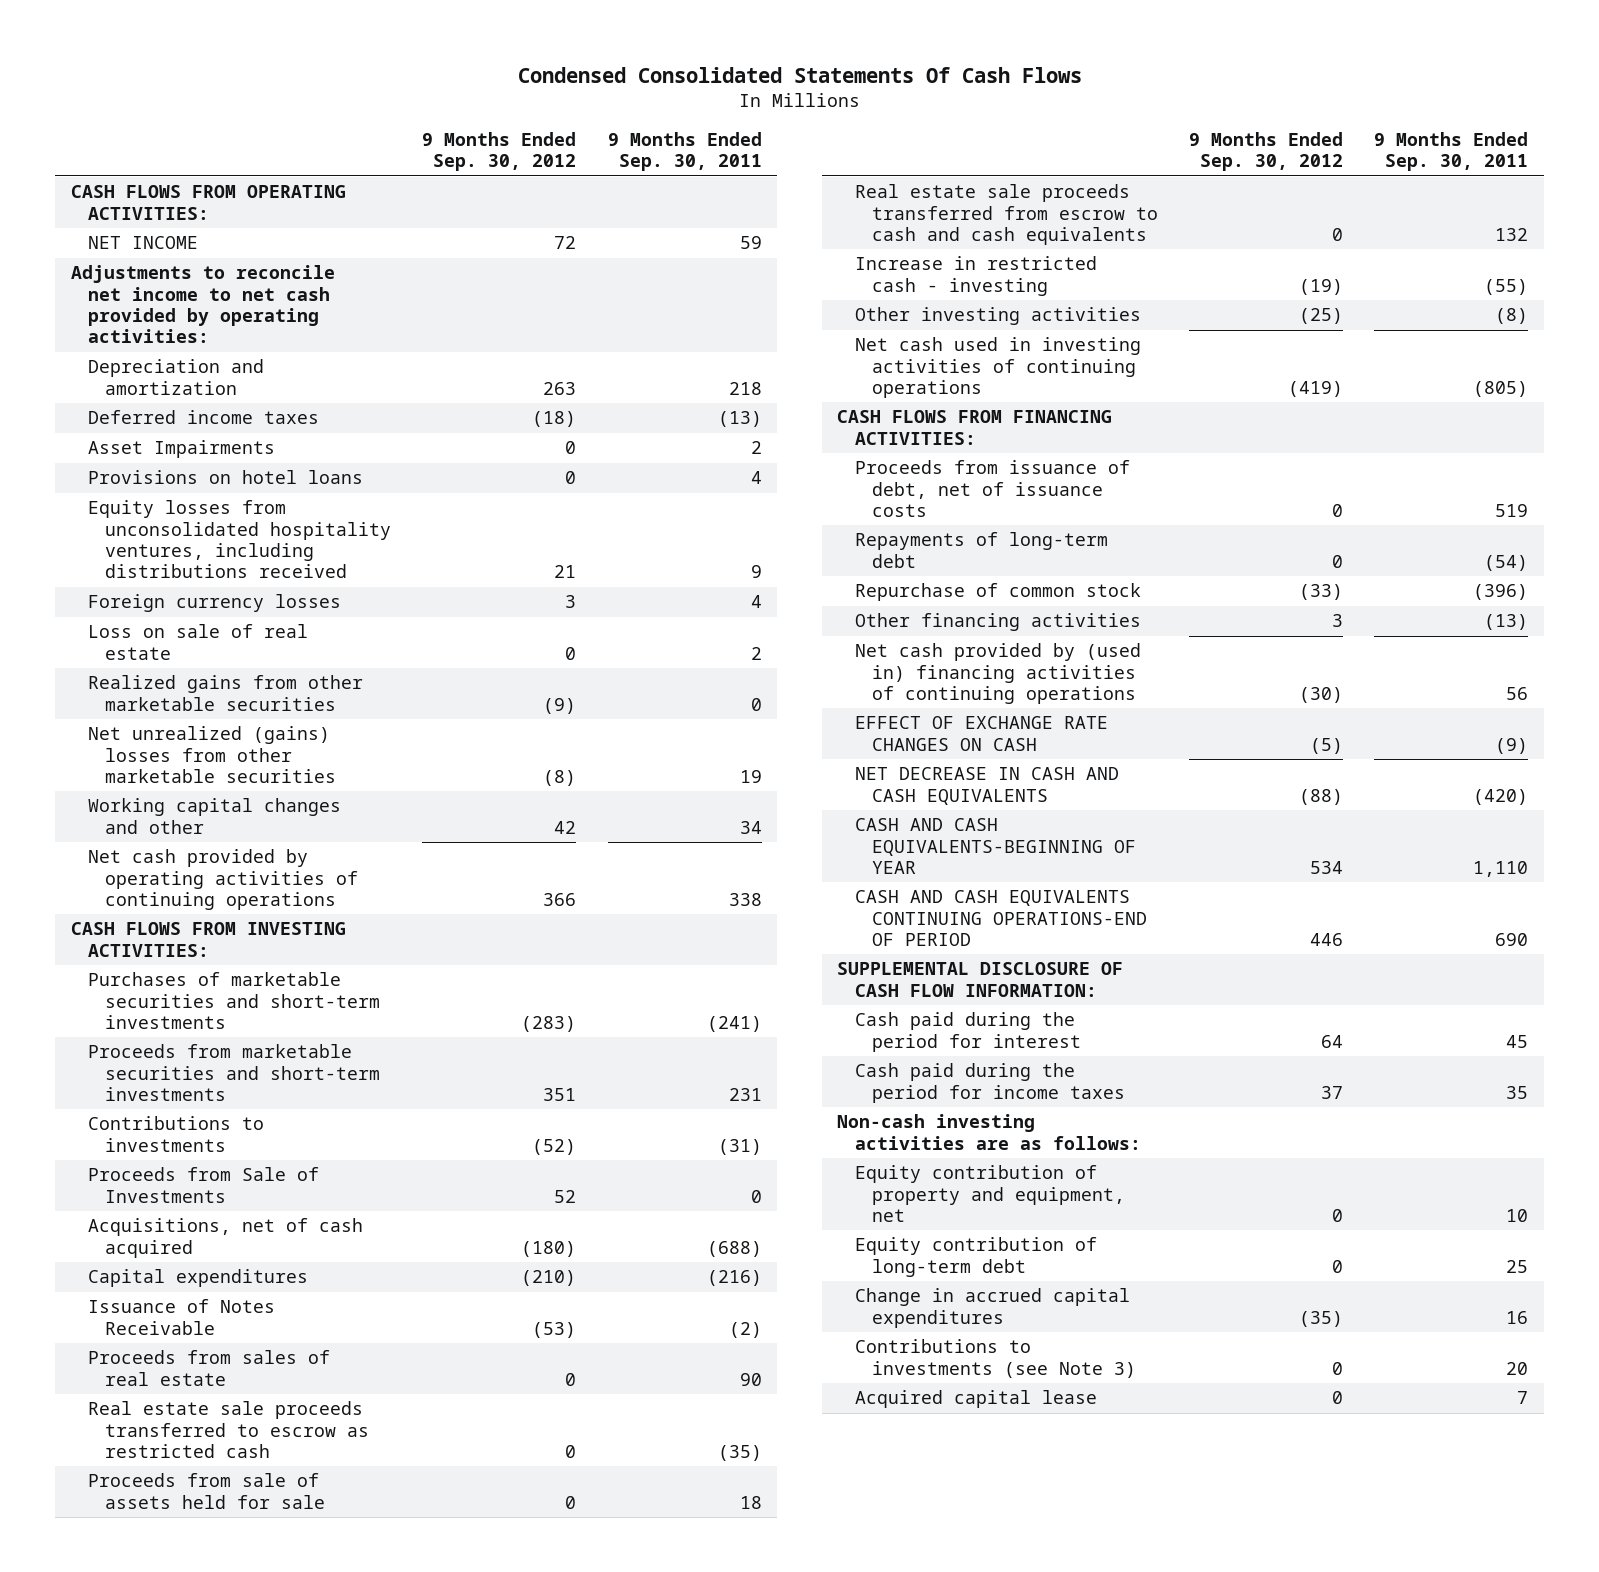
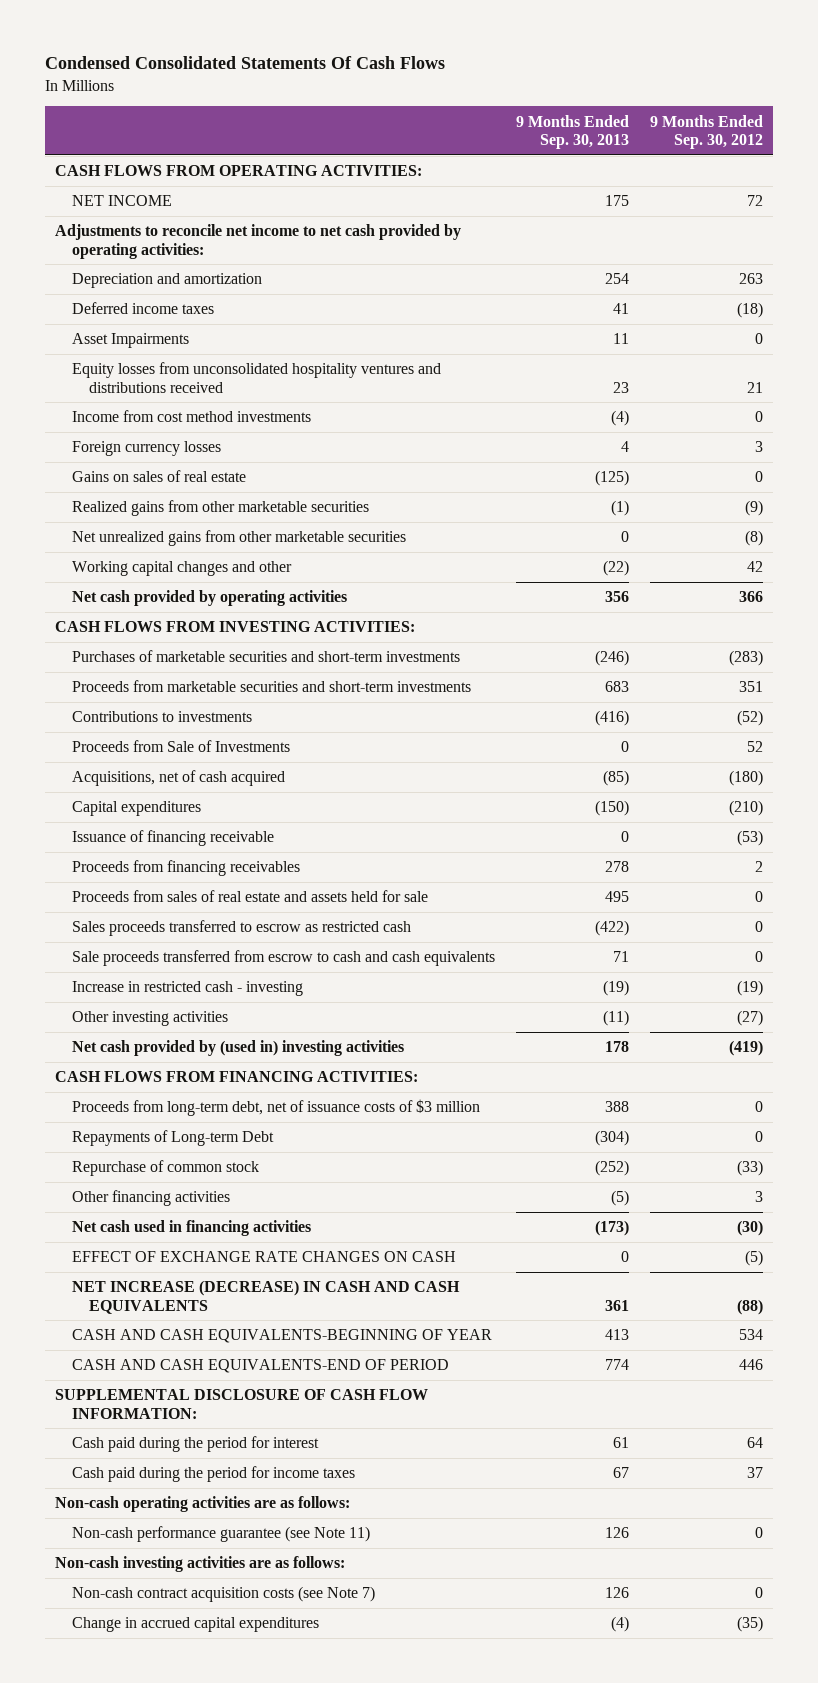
- | 9 Months Ended Sep. 30, 2012 | 9 Months Ended Sep. 30, 2011
+ | 9 Months Ended Sep. 30, 2013 | 9 Months Ended Sep. 30, 2012
- Provisions on hotel loans | 0 | 4
- Equity losses from unconsolidated hospitality ventures, including distributions received | 21 | 9
+ Equity losses from unconsolidated hospitality ventures and distributions received | 23 | 21
+ Income from cost method investments | (4) | 0
- Loss on sale of real estate | 0 | 2
+ Gains on sales of real estate | (125) | 0
- Net unrealized (gains) losses from other marketable securities | (8) | 19
+ Net unrealized gains from other marketable securities | 0 | (8)
- Net cash provided by operating activities of continuing operations | 366 | 338
+ Net cash provided by operating activities | 356 | 366
- Issuance of Notes Receivable | (53) | (2)
- Proceeds from sales of real estate | 0 | 90
- Real estate sale proceeds transferred to escrow as restricted cash | 0 | (35)
- Proceeds from sale of assets held for sale | 0 | 18
- Real estate sale proceeds transferred from escrow to cash and cash equivalents | 0 | 132
+ Issuance of financing receivable | 0 | (53)
+ Proceeds from financing receivables | 278 | 2
+ Proceeds from sales of real estate and assets held for sale | 495 | 0
+ Sales proceeds transferred to escrow as restricted cash | (422) | 0
+ Sale proceeds transferred from escrow to cash and cash equivalents | 71 | 0
- Other investing activities | (25) | (8)
- Net cash used in investing activities of continuing operations | (419) | (805)
+ Other investing activities | (11) | (27)
+ Net cash provided by (used in) investing activities | 178 | (419)
- Proceeds from issuance of debt, net of issuance costs | 0 | 519
- Repayments of long-term debt | 0 | (54)
+ Proceeds from long-term debt, net of issuance costs of $3 million | 388 | 0
+ Repayments of Long-term Debt | (304) | 0
- Net cash provided by (used in) financing activities of continuing operations | (30) | 56
+ Net cash used in financing activities | (173) | (30)
- NET DECREASE IN CASH AND CASH EQUIVALENTS | (88) | (420)
+ NET INCREASE (DECREASE) IN CASH AND CASH EQUIVALENTS | 361 | (88)
- CASH AND CASH EQUIVALENTS CONTINUING OPERATIONS-END OF PERIOD | 446 | 690
+ CASH AND CASH EQUIVALENTS-END OF PERIOD | 774 | 446
+ Non-cash operating activities are as follows:
+ Non-cash performance guarantee (see Note 11) | 126 | 0
- Equity contribution of property and equipment, net | 0 | 10
- Equity contribution of long-term debt | 0 | 25
+ Non-cash contract acquisition costs (see Note 7) | 126 | 0
- Contributions to investments (see Note 3) | 0 | 20
- Acquired capital lease | 0 | 7

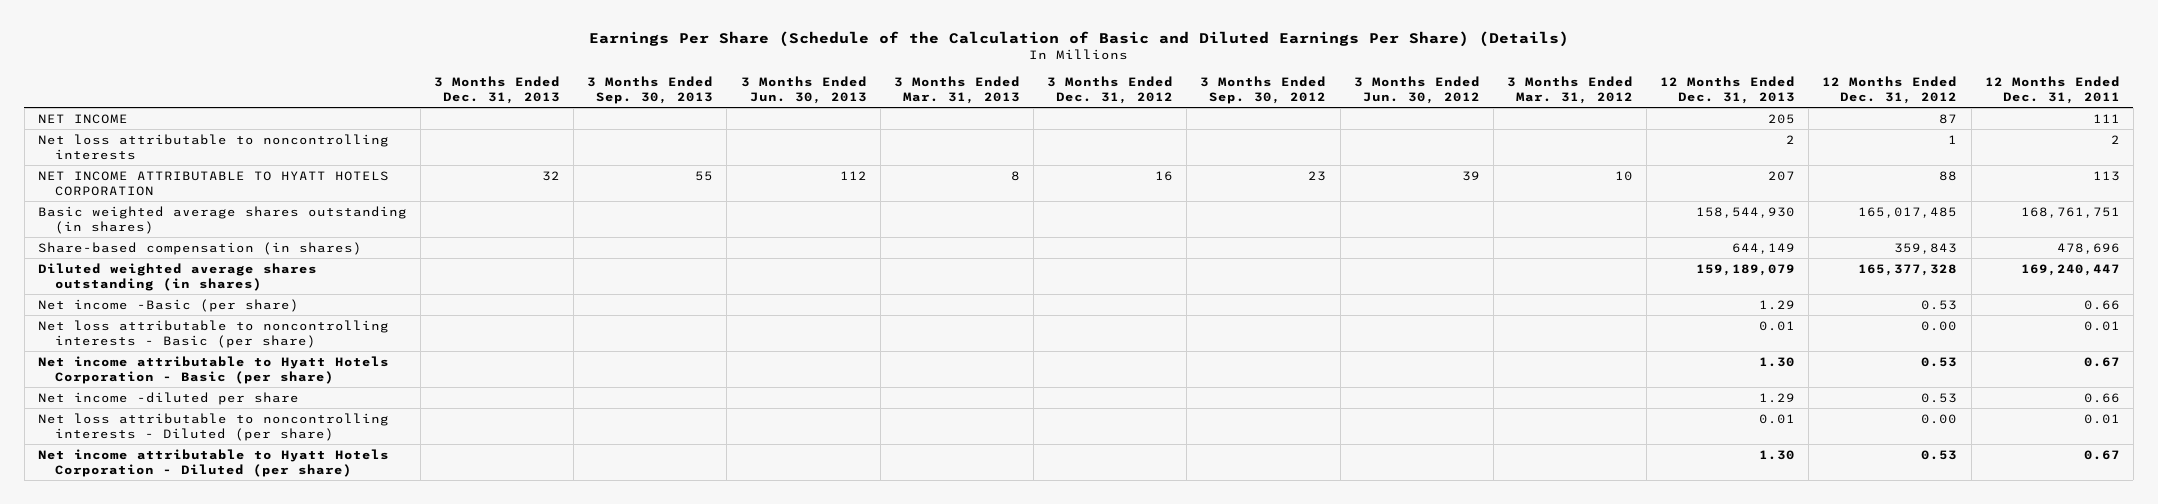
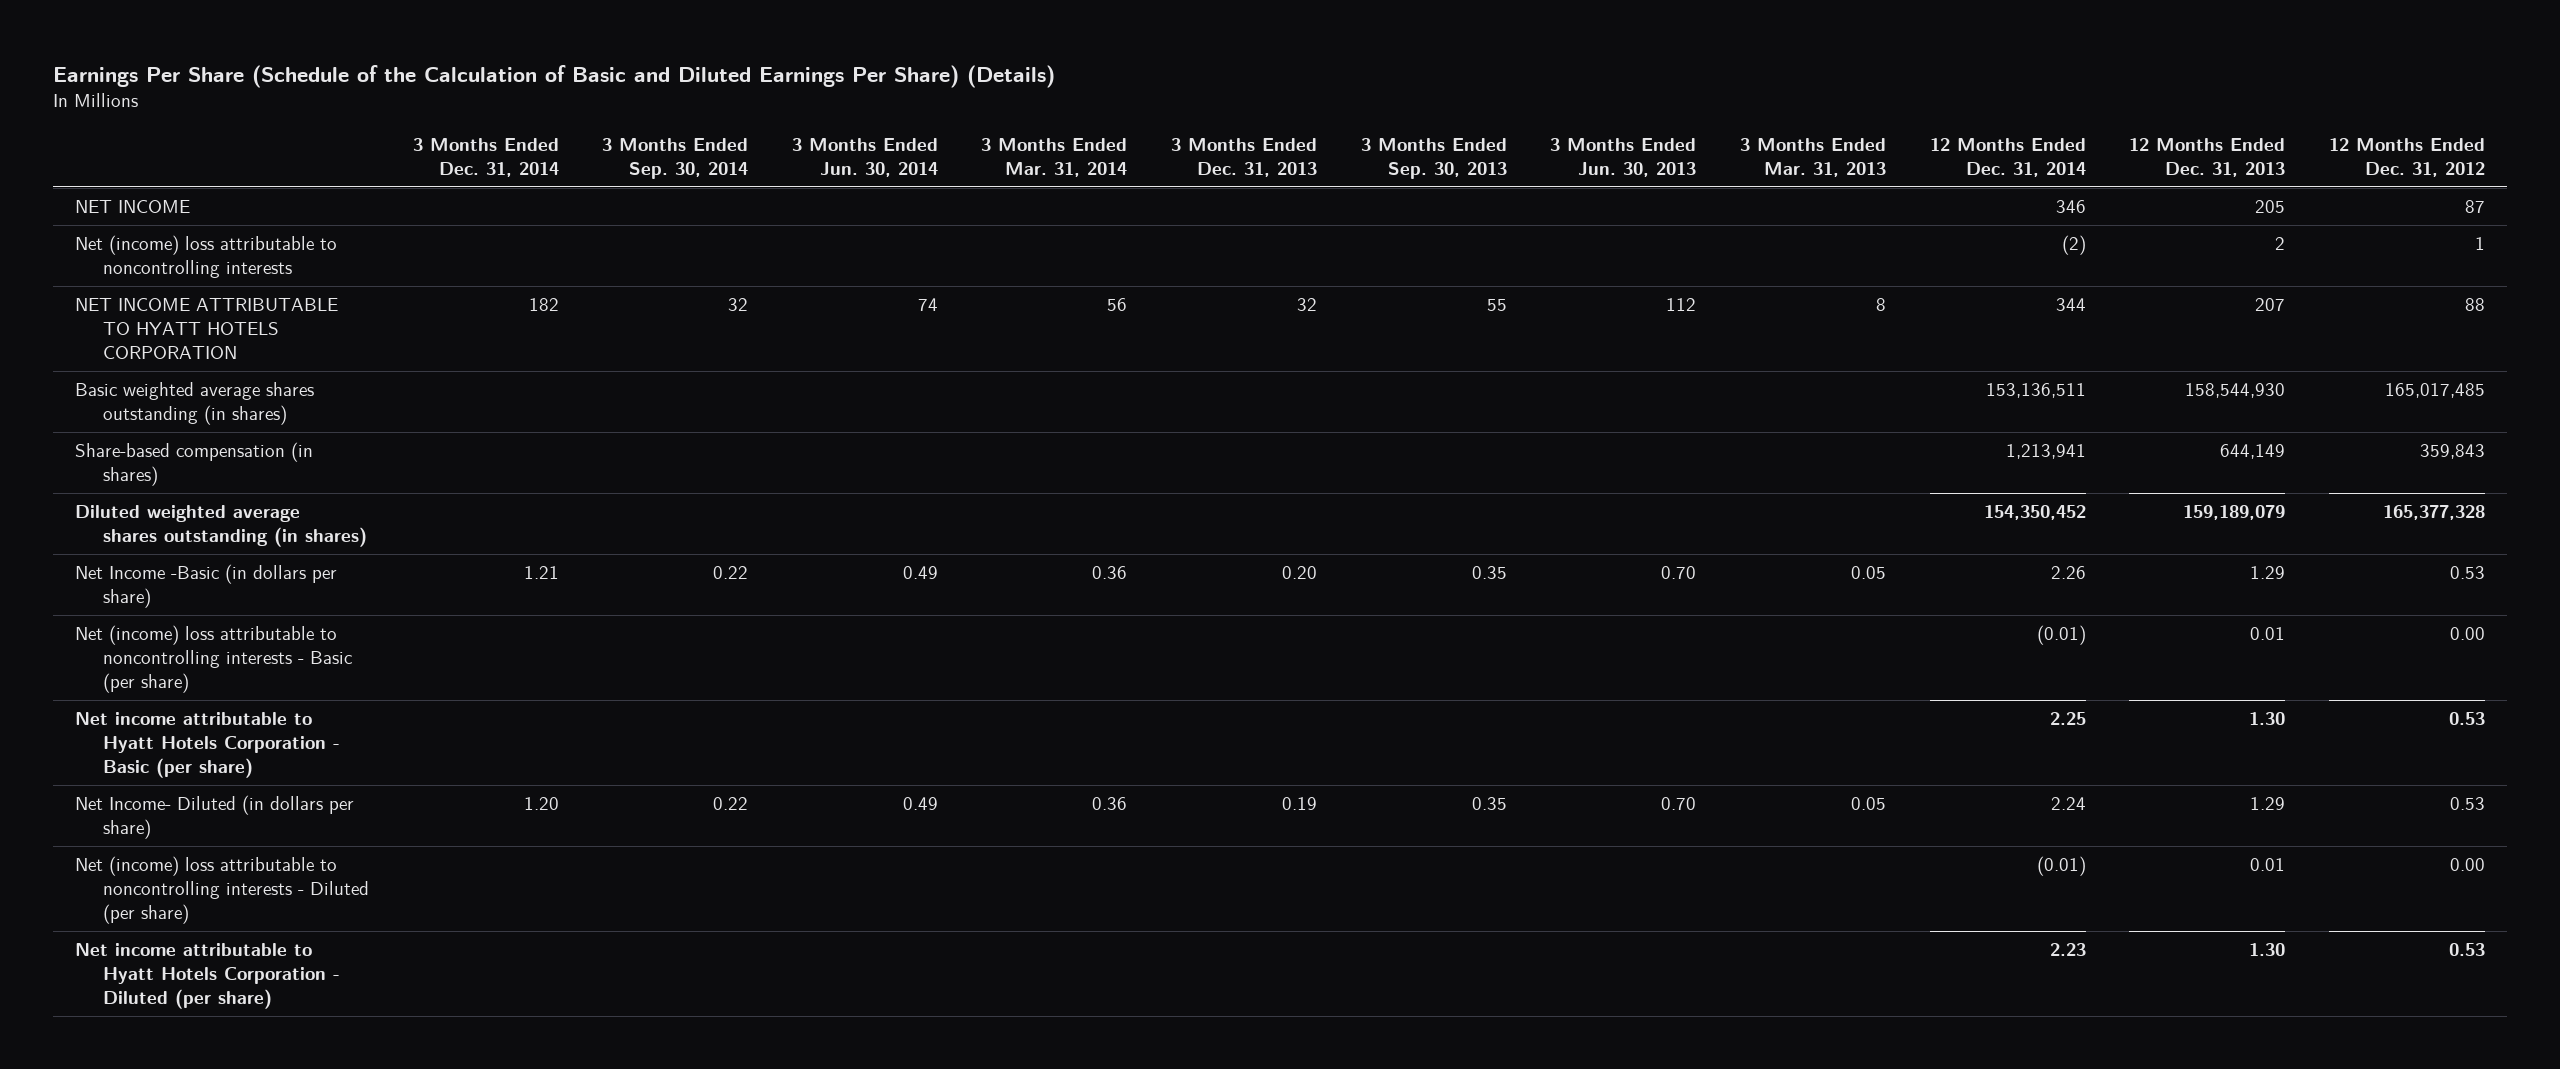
- | 3 Months Ended Dec. 31, 2013 | 3 Months Ended Sep. 30, 2013 | 3 Months Ended Jun. 30, 2013 | 3 Months Ended Mar. 31, 2013 | 3 Months Ended Dec. 31, 2012 | 3 Months Ended Sep. 30, 2012 | 3 Months Ended Jun. 30, 2012 | 3 Months Ended Mar. 31, 2012 | 12 Months Ended Dec. 31, 2013 | 12 Months Ended Dec. 31, 2012 | 12 Months Ended Dec. 31, 2011
+ | 3 Months Ended Dec. 31, 2014 | 3 Months Ended Sep. 30, 2014 | 3 Months Ended Jun. 30, 2014 | 3 Months Ended Mar. 31, 2014 | 3 Months Ended Dec. 31, 2013 | 3 Months Ended Sep. 30, 2013 | 3 Months Ended Jun. 30, 2013 | 3 Months Ended Mar. 31, 2013 | 12 Months Ended Dec. 31, 2014 | 12 Months Ended Dec. 31, 2013 | 12 Months Ended Dec. 31, 2012
- Net loss attributable to noncontrolling interests | | | | | | | | | 2 | 1 | 2
+ Net (income) loss attributable to noncontrolling interests | | | | | | | | | (2) | 2 | 1
- Net income -Basic (per share) | | | | | | | | | 1.29 | 0.53 | 0.66
- Net loss attributable to noncontrolling interests - Basic (per share) | | | | | | | | | 0.01 | 0.00 | 0.01
+ Net Income -Basic (in dollars per share) | 1.21 | 0.22 | 0.49 | 0.36 | 0.20 | 0.35 | 0.70 | 0.05 | 2.26 | 1.29 | 0.53
+ Net (income) loss attributable to noncontrolling interests - Basic (per share) | | | | | | | | | (0.01) | 0.01 | 0.00
- Net income -diluted per share | | | | | | | | | 1.29 | 0.53 | 0.66
- Net loss attributable to noncontrolling interests - Diluted (per share) | | | | | | | | | 0.01 | 0.00 | 0.01
+ Net Income- Diluted (in dollars per share) | 1.20 | 0.22 | 0.49 | 0.36 | 0.19 | 0.35 | 0.70 | 0.05 | 2.24 | 1.29 | 0.53
+ Net (income) loss attributable to noncontrolling interests - Diluted (per share) | | | | | | | | | (0.01) | 0.01 | 0.00

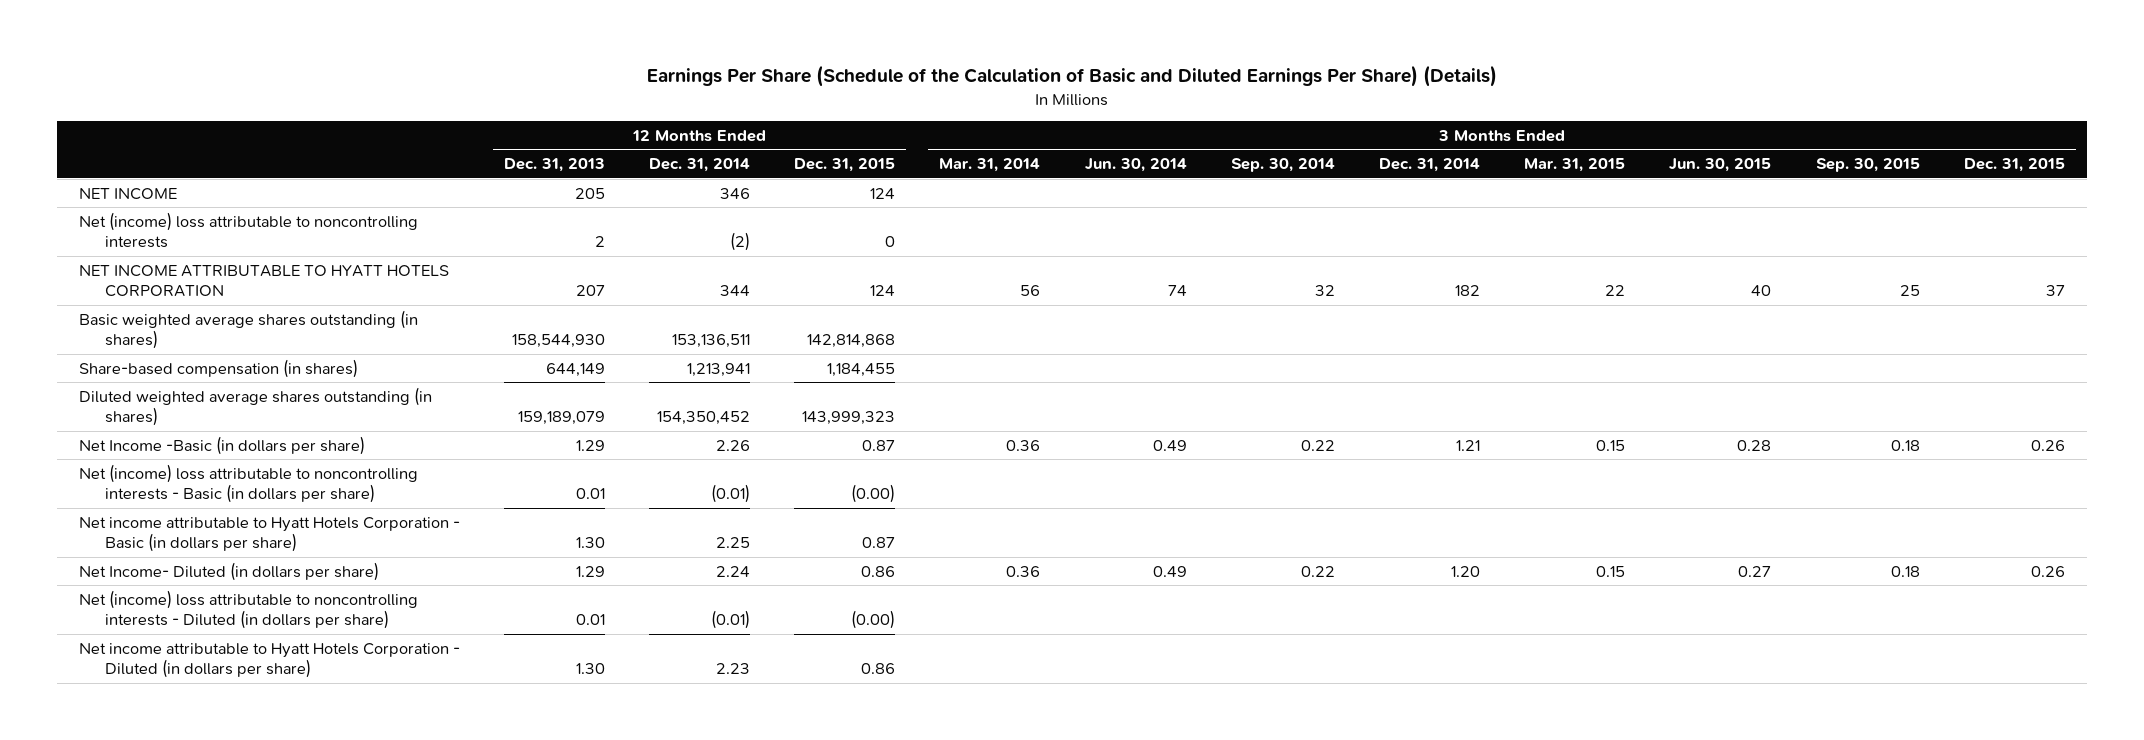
- | 3 Months Ended Dec. 31, 2014 | 3 Months Ended Sep. 30, 2014 | 3 Months Ended Jun. 30, 2014 | 3 Months Ended Mar. 31, 2014 | 3 Months Ended Dec. 31, 2013 | 3 Months Ended Sep. 30, 2013 | 3 Months Ended Jun. 30, 2013 | 3 Months Ended Mar. 31, 2013 | 12 Months Ended Dec. 31, 2014 | 12 Months Ended Dec. 31, 2013 | 12 Months Ended Dec. 31, 2012
+ | 12 Months Ended Dec. 31, 2013 | 12 Months Ended Dec. 31, 2014 | 12 Months Ended Dec. 31, 2015 | 3 Months Ended Mar. 31, 2014 | 3 Months Ended Jun. 30, 2014 | 3 Months Ended Sep. 30, 2014 | 3 Months Ended Dec. 31, 2014 | 3 Months Ended Mar. 31, 2015 | 3 Months Ended Jun. 30, 2015 | 3 Months Ended Sep. 30, 2015 | 3 Months Ended Dec. 31, 2015
- Net (income) loss attributable to noncontrolling interests - Basic (per share) | | | | | | | | | (0.01) | 0.01 | 0.00
- Net income attributable to Hyatt Hotels Corporation - Basic (per share) | | | | | | | | | 2.25 | 1.30 | 0.53
+ Net (income) loss attributable to noncontrolling interests - Basic (in dollars per share) | 0.01 | (0.01) | (0.00) | | | | | | | |
+ Net income attributable to Hyatt Hotels Corporation - Basic (in dollars per share) | 1.30 | 2.25 | 0.87 | | | | | | | |
- Net (income) loss attributable to noncontrolling interests - Diluted (per share) | | | | | | | | | (0.01) | 0.01 | 0.00
- Net income attributable to Hyatt Hotels Corporation - Diluted (per share) | | | | | | | | | 2.23 | 1.30 | 0.53
+ Net (income) loss attributable to noncontrolling interests - Diluted (in dollars per share) | 0.01 | (0.01) | (0.00) | | | | | | | |
+ Net income attributable to Hyatt Hotels Corporation - Diluted (in dollars per share) | 1.30 | 2.23 | 0.86 | | | | | | | |

